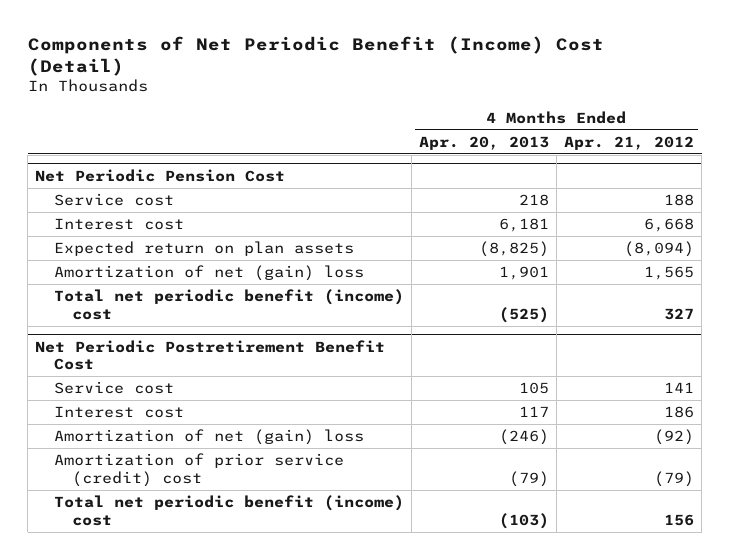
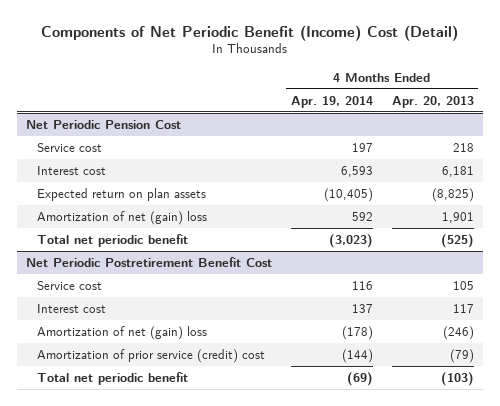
- | 4 Months Ended Apr. 20, 2013 | 4 Months Ended Apr. 21, 2012
+ | 4 Months Ended Apr. 19, 2014 | 4 Months Ended Apr. 20, 2013
@ Net Periodic Pension Cost
- Total net periodic benefit (income) cost | (525) | 327
+ Total net periodic benefit | (3,023) | (525)
@ Net Periodic Postretirement Benefit Cost
- Total net periodic benefit (income) cost | (103) | 156
+ Total net periodic benefit | (69) | (103)

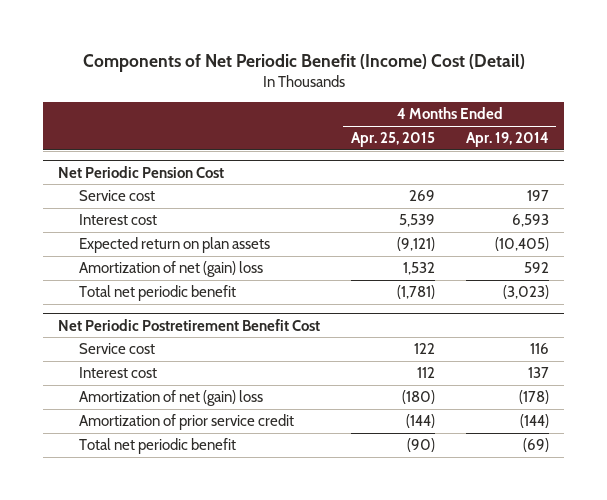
- | 4 Months Ended Apr. 19, 2014 | 4 Months Ended Apr. 20, 2013
+ | 4 Months Ended Apr. 25, 2015 | 4 Months Ended Apr. 19, 2014
@ Net Periodic Postretirement Benefit Cost
- Amortization of prior service (credit) cost | (144) | (79)
+ Amortization of prior service credit | (144) | (144)

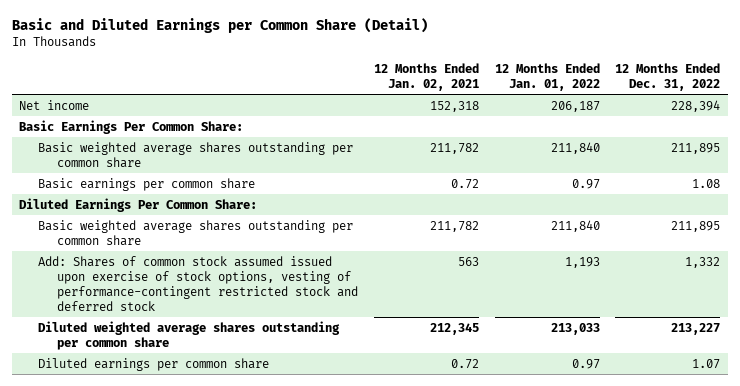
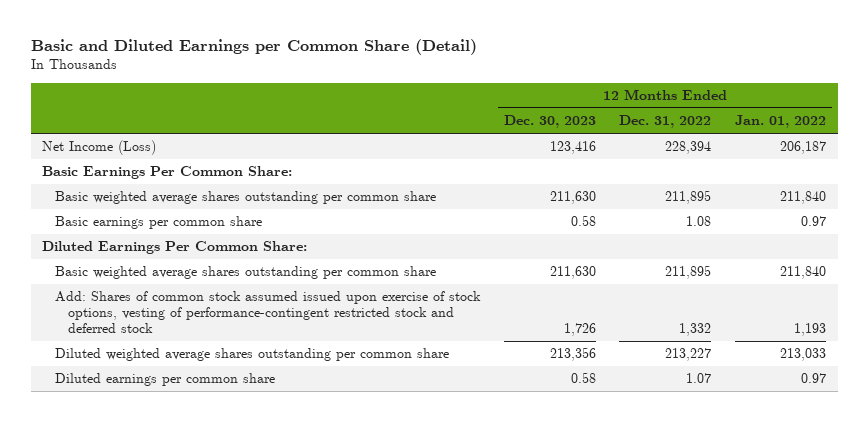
- | 12 Months Ended Jan. 02, 2021 | 12 Months Ended Jan. 01, 2022 | 12 Months Ended Dec. 31, 2022
+ | 12 Months Ended Dec. 30, 2023 | 12 Months Ended Dec. 31, 2022 | 12 Months Ended Jan. 01, 2022
- Net income | 152,318 | 206,187 | 228,394
+ Net Income (Loss) | 123,416 | 228,394 | 206,187

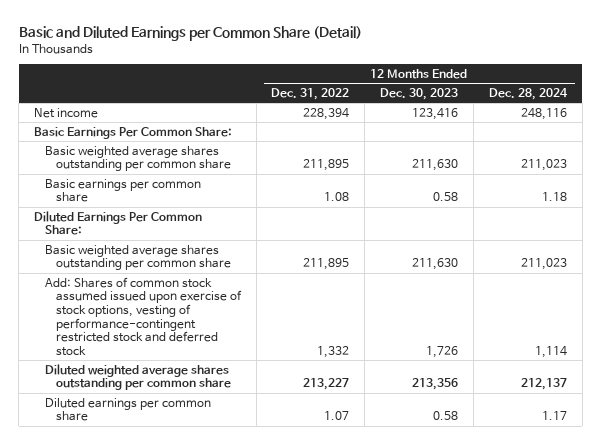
- | 12 Months Ended Dec. 30, 2023 | 12 Months Ended Dec. 31, 2022 | 12 Months Ended Jan. 01, 2022
+ | 12 Months Ended Dec. 31, 2022 | 12 Months Ended Dec. 30, 2023 | 12 Months Ended Dec. 28, 2024
- Net Income (Loss) | 123,416 | 228,394 | 206,187
+ Net income | 228,394 | 123,416 | 248,116

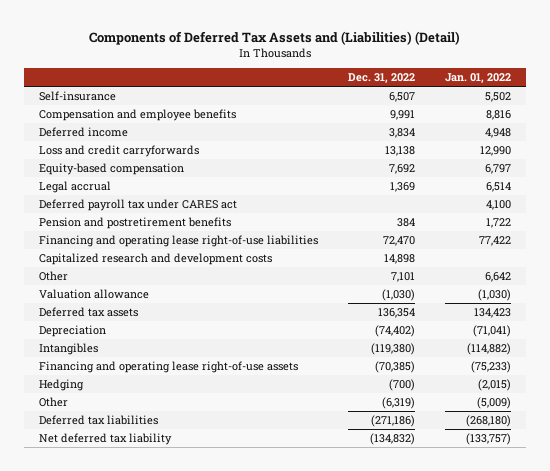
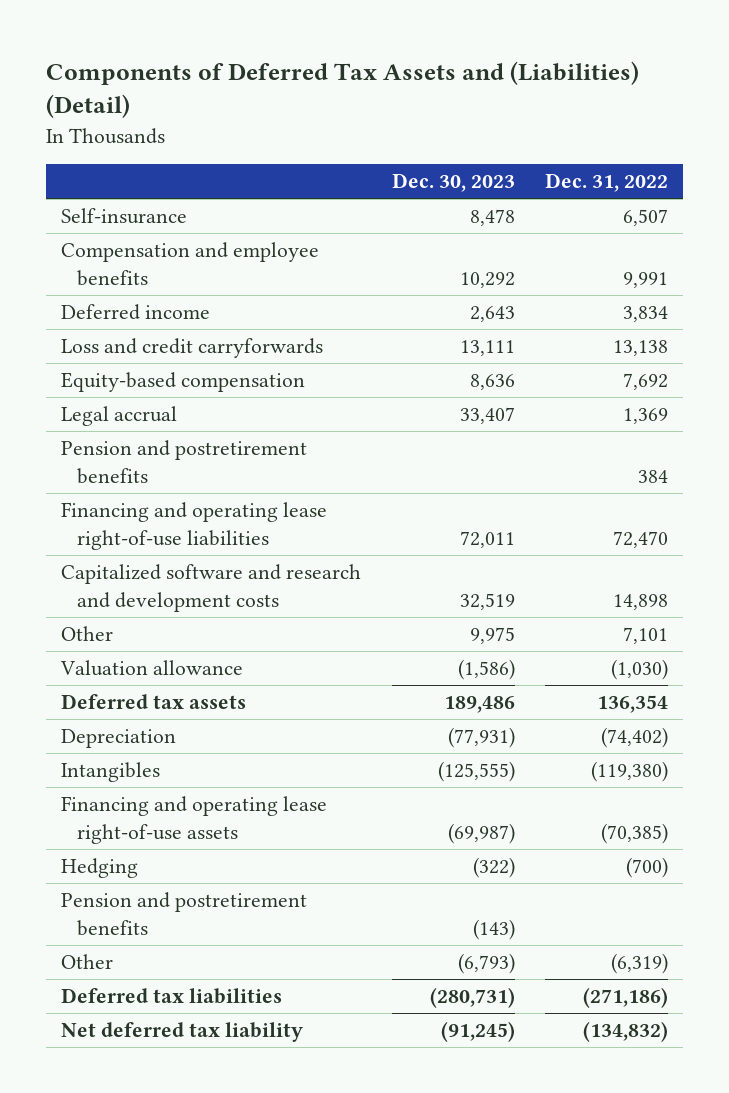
- | Dec. 31, 2022 | Jan. 01, 2022
+ | Dec. 30, 2023 | Dec. 31, 2022
- Deferred payroll tax under CARES act | | 4,100
- Capitalized research and development costs | 14,898 |
+ Capitalized software and research and development costs | 32,519 | 14,898
+ Pension and postretirement benefits | (143) |

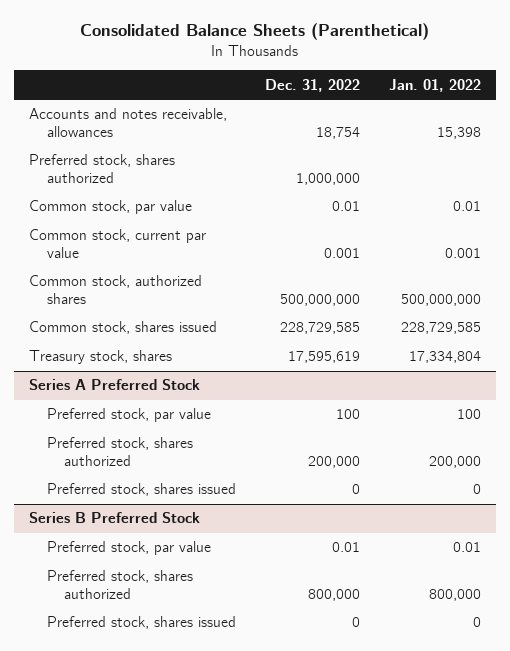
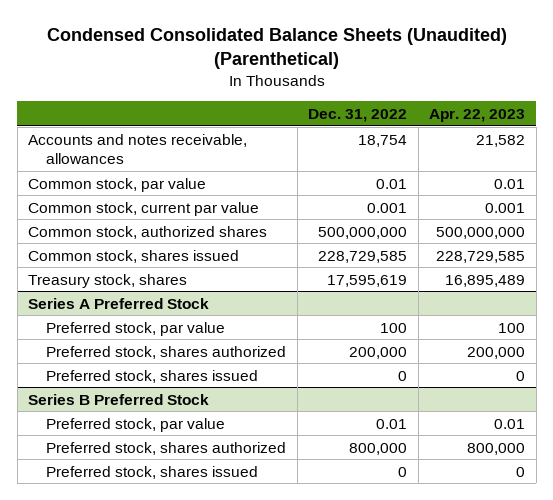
- Consolidated Balance Sheets (Parenthetical)
+ Condensed Consolidated Balance Sheets (Unaudited) (Parenthetical)
- | Dec. 31, 2022 | Jan. 01, 2022
+ | Dec. 31, 2022 | Apr. 22, 2023
- Preferred stock, shares authorized | 1,000,000 |

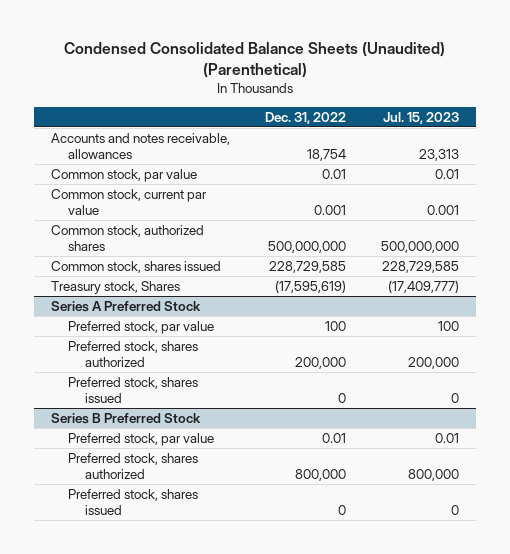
- | Dec. 31, 2022 | Apr. 22, 2023
+ | Dec. 31, 2022 | Jul. 15, 2023
- Treasury stock, shares | 17,595,619 | 16,895,489
+ Treasury stock, Shares | (17,595,619) | (17,409,777)

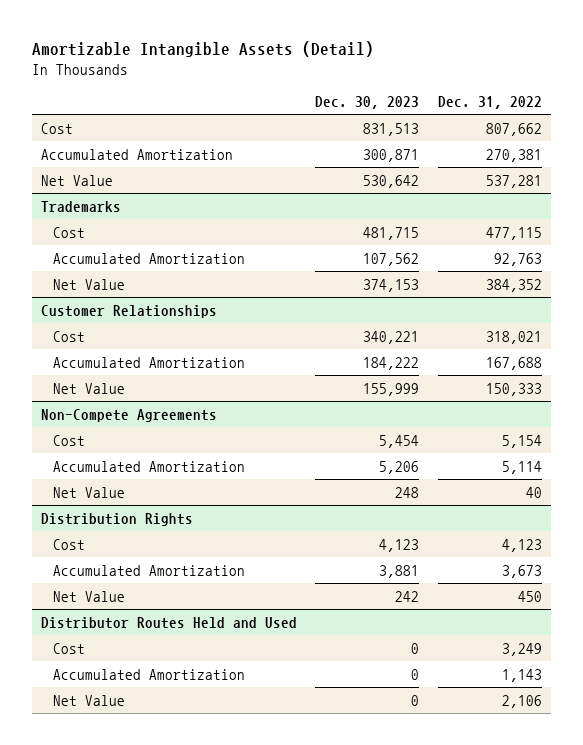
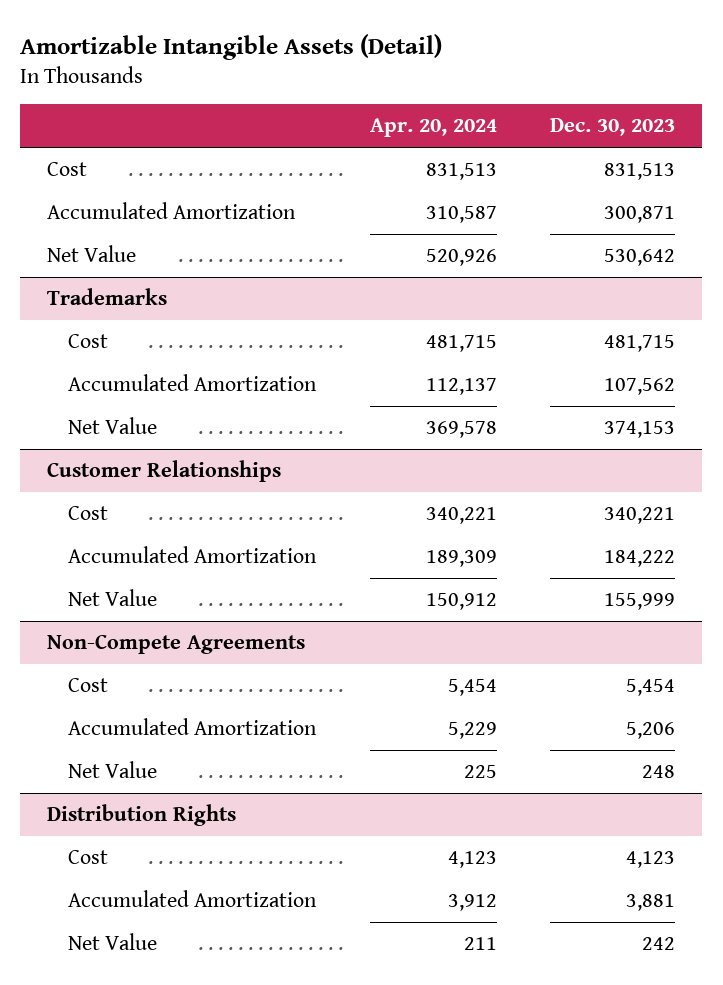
- | Dec. 30, 2023 | Dec. 31, 2022
+ | Apr. 20, 2024 | Dec. 30, 2023
- Distributor Routes Held and Used
- Cost | 0 | 3,249
- Accumulated Amortization | 0 | 1,143
- Net Value | 0 | 2,106

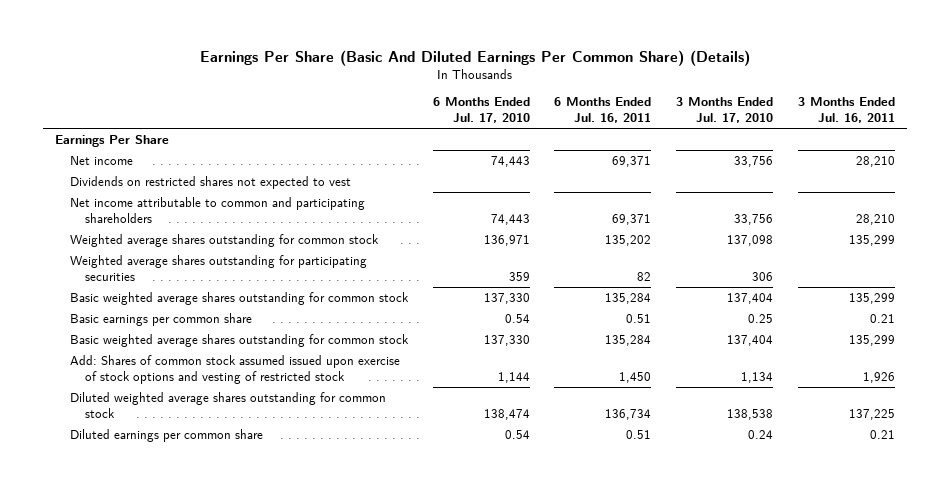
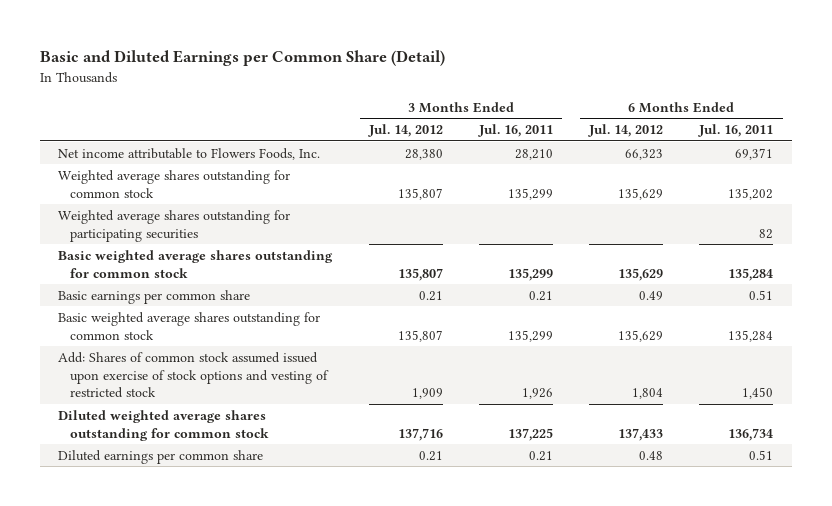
- Earnings Per Share (Basic And Diluted Earnings Per Common Share) (Details)
+ Basic and Diluted Earnings per Common Share (Detail)
- | 6 Months Ended Jul. 17, 2010 | 6 Months Ended Jul. 16, 2011 | 3 Months Ended Jul. 17, 2010 | 3 Months Ended Jul. 16, 2011
+ | 3 Months Ended Jul. 14, 2012 | 3 Months Ended Jul. 16, 2011 | 6 Months Ended Jul. 14, 2012 | 6 Months Ended Jul. 16, 2011
- Earnings Per Share
- Net income | 74,443 | 69,371 | 33,756 | 28,210
- Dividends on restricted shares not expected to vest
- Net income attributable to common and participating shareholders | 74,443 | 69,371 | 33,756 | 28,210
+ Net income attributable to Flowers Foods, Inc. | 28,380 | 28,210 | 66,323 | 69,371

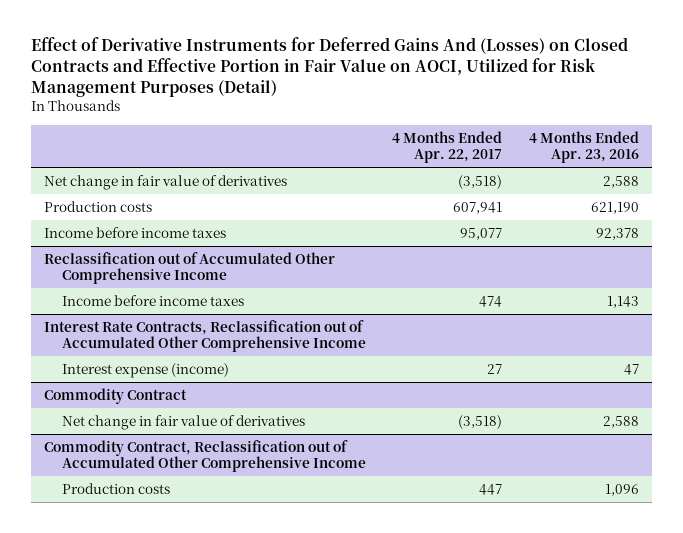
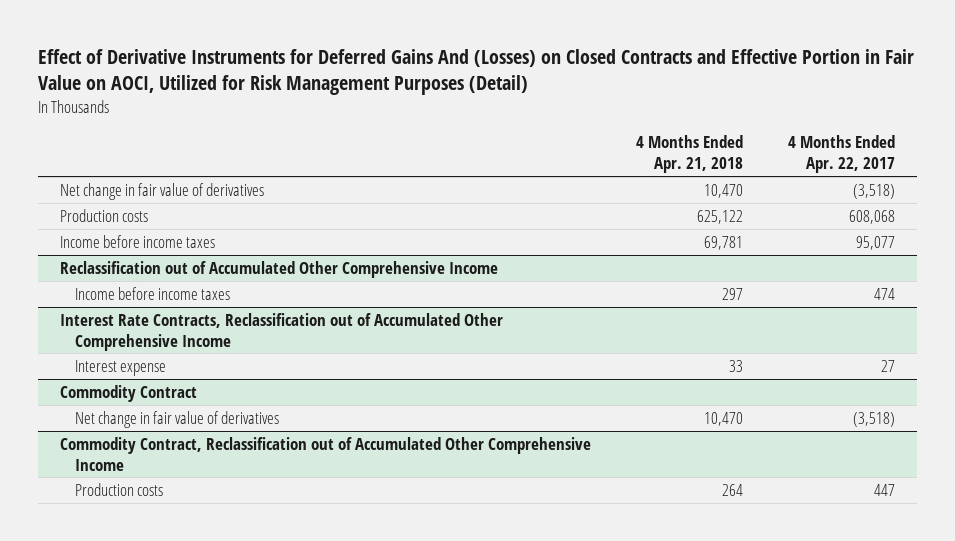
- | 4 Months Ended Apr. 22, 2017 | 4 Months Ended Apr. 23, 2016
+ | 4 Months Ended Apr. 21, 2018 | 4 Months Ended Apr. 22, 2017
- Production costs | 607,941 | 621,190
+ Production costs | 625,122 | 608,068
@ Interest Rate Contracts, Reclassification out of Accumulated Other Comprehensive Income
- Interest expense (income) | 27 | 47
+ Interest expense | 33 | 27

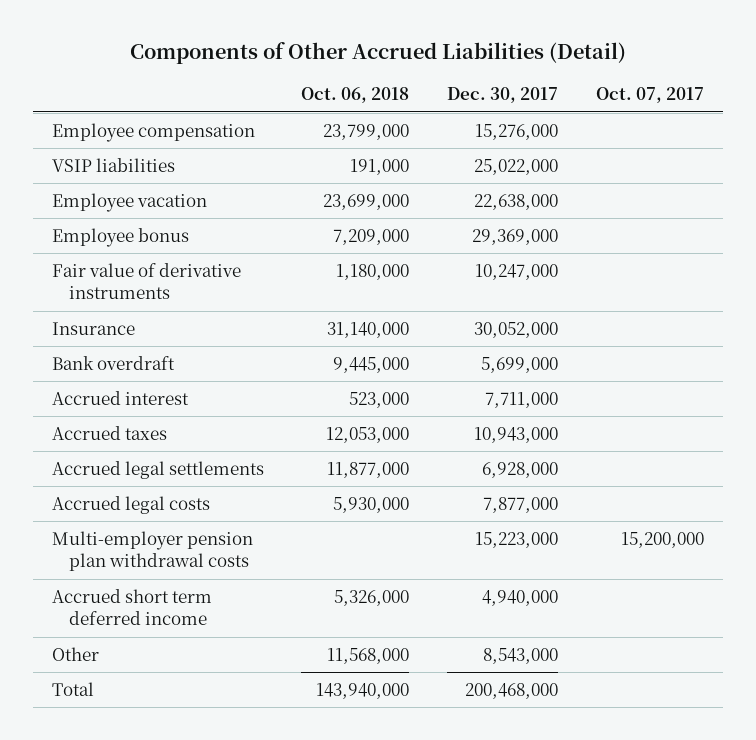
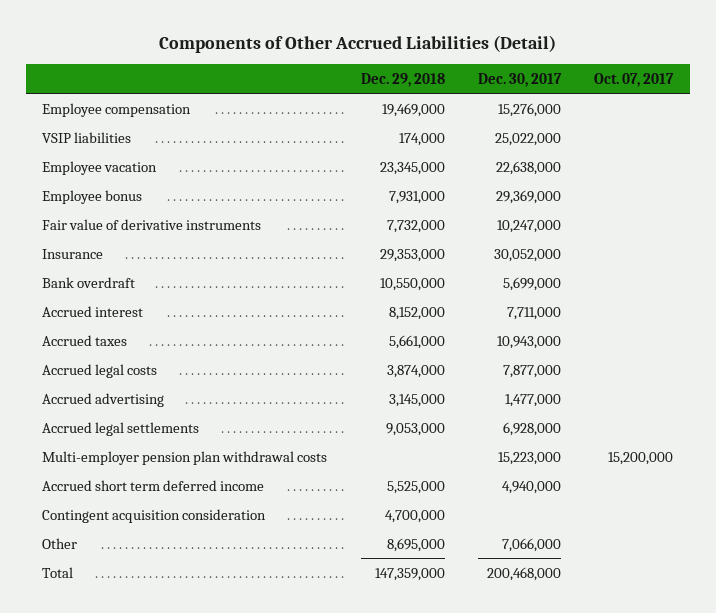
- | Oct. 06, 2018 | Dec. 30, 2017 | Oct. 07, 2017
+ | Dec. 29, 2018 | Dec. 30, 2017 | Oct. 07, 2017
+ Accrued advertising | 3,145,000 | 1,477,000 |
moved down: Accrued legal settlements | 9,053,000 | 6,928,000 |
- Other | 11,568,000 | 8,543,000 |
+ Contingent acquisition consideration | 4,700,000 | |
+ Other | 8,695,000 | 7,066,000 |

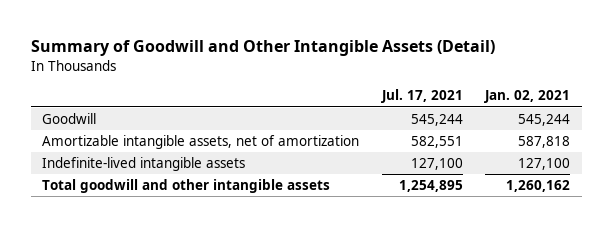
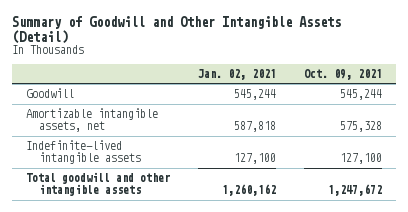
- | Jul. 17, 2021 | Jan. 02, 2021
+ | Jan. 02, 2021 | Oct. 09, 2021
- Amortizable intangible assets, net of amortization | 582,551 | 587,818
+ Amortizable intangible assets, net | 587,818 | 575,328

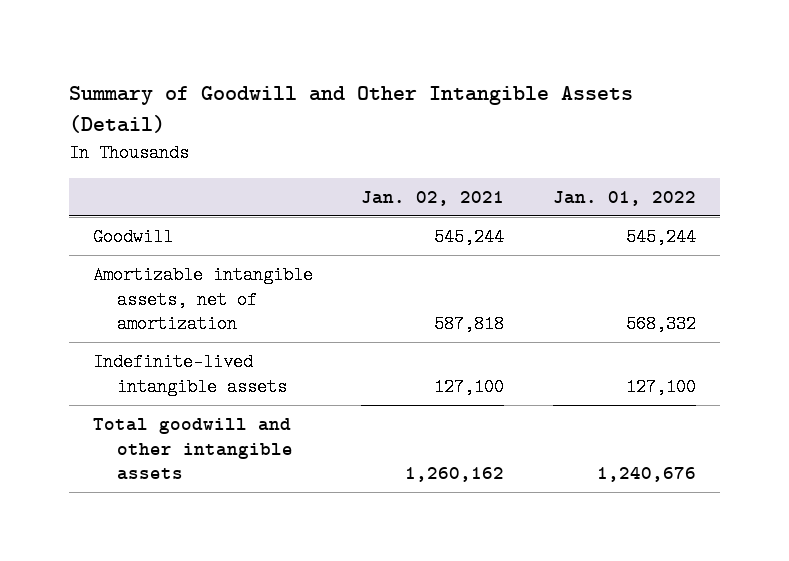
- | Jan. 02, 2021 | Oct. 09, 2021
+ | Jan. 02, 2021 | Jan. 01, 2022
- Amortizable intangible assets, net | 587,818 | 575,328
+ Amortizable intangible assets, net of amortization | 587,818 | 568,332

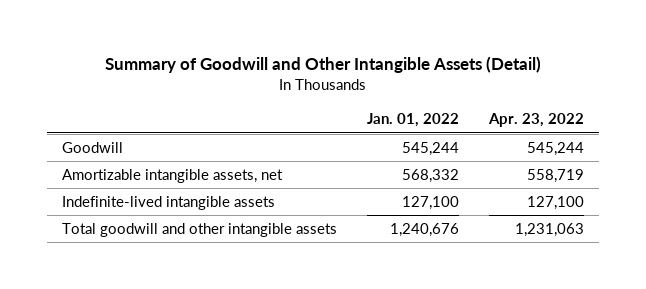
- | Jan. 02, 2021 | Jan. 01, 2022
+ | Jan. 01, 2022 | Apr. 23, 2022
- Amortizable intangible assets, net of amortization | 587,818 | 568,332
+ Amortizable intangible assets, net | 568,332 | 558,719

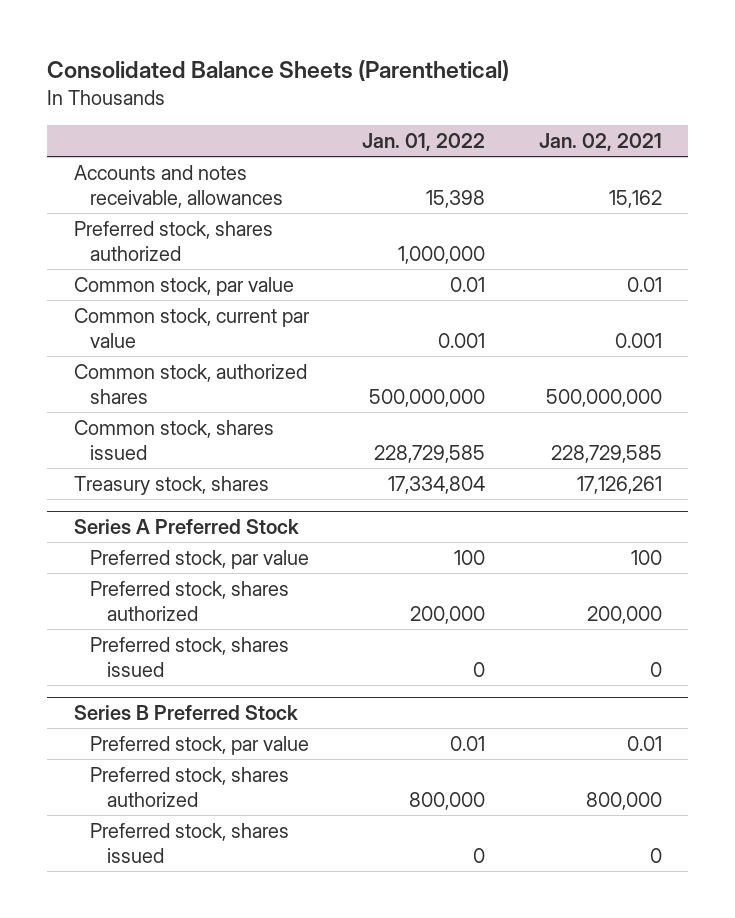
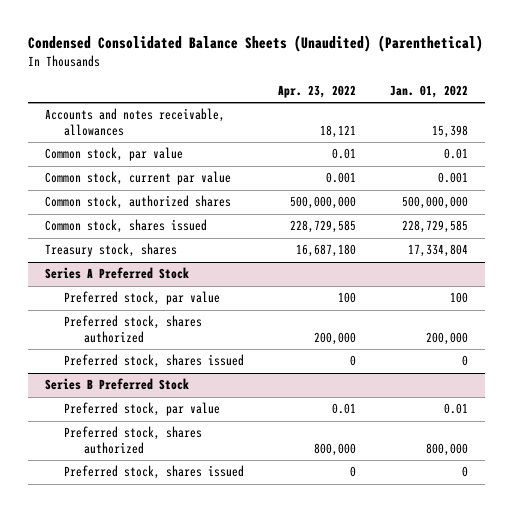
- Consolidated Balance Sheets (Parenthetical)
+ Condensed Consolidated Balance Sheets (Unaudited) (Parenthetical)
- | Jan. 01, 2022 | Jan. 02, 2021
+ | Apr. 23, 2022 | Jan. 01, 2022
- Preferred stock, shares authorized | 1,000,000 |

